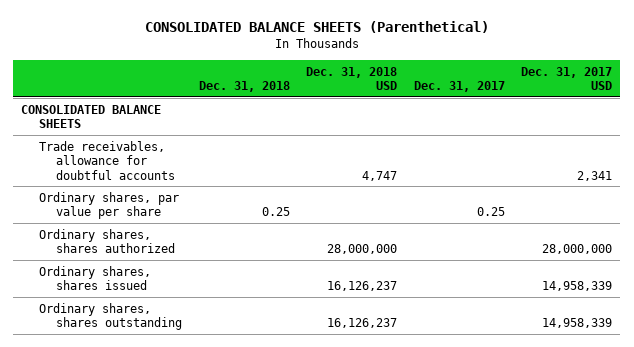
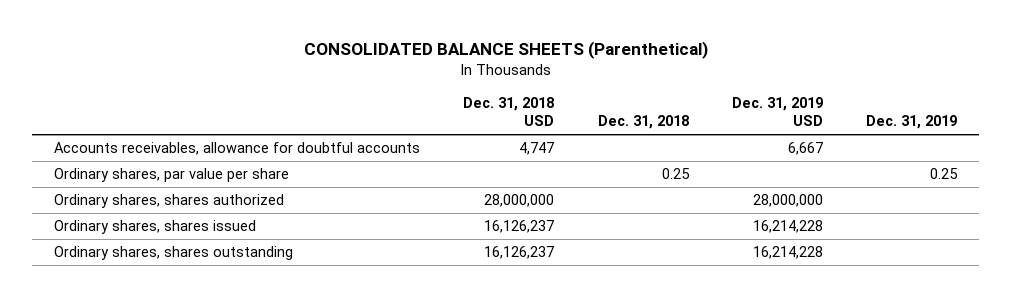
- | Dec. 31, 2018 | Dec. 31, 2018 USD | Dec. 31, 2017 | Dec. 31, 2017 USD
+ | Dec. 31, 2018 USD | Dec. 31, 2018 | Dec. 31, 2019 USD | Dec. 31, 2019
- CONSOLIDATED BALANCE SHEETS
- Trade receivables, allowance for doubtful accounts | | 4,747 | | 2,341
+ Accounts receivables, allowance for doubtful accounts | 4,747 | | 6,667 |

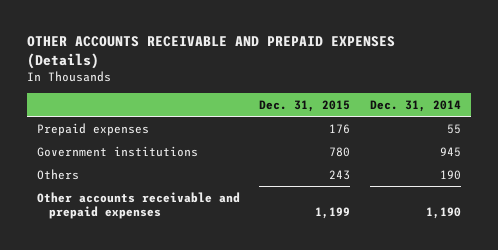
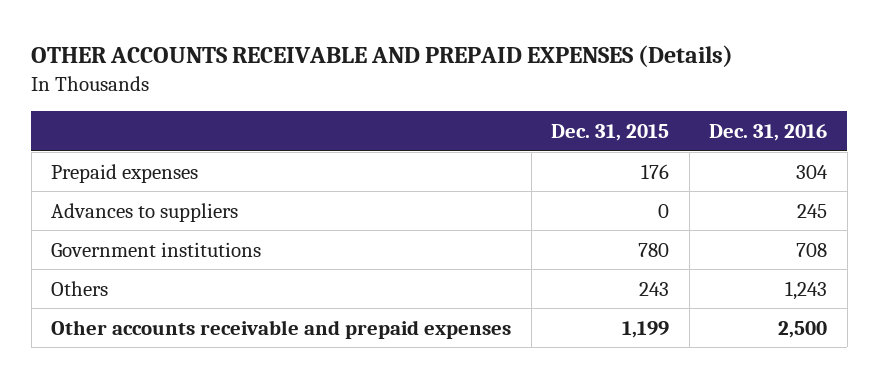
- | Dec. 31, 2015 | Dec. 31, 2014
+ | Dec. 31, 2015 | Dec. 31, 2016
+ Advances to suppliers | 0 | 245

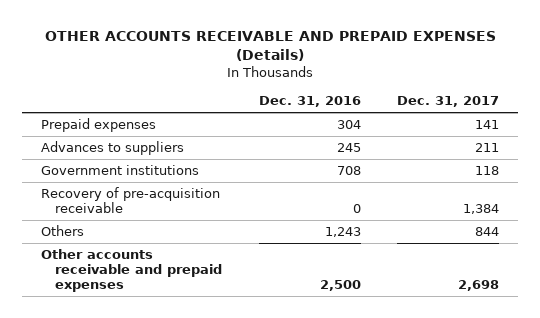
- | Dec. 31, 2015 | Dec. 31, 2016
+ | Dec. 31, 2016 | Dec. 31, 2017
+ Recovery of pre-acquisition receivable | 0 | 1,384

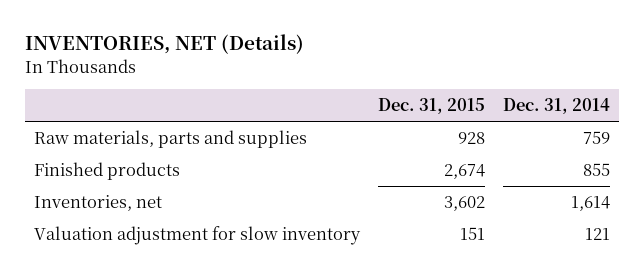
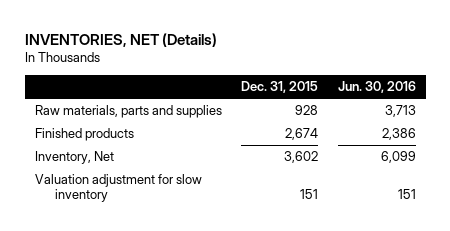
- | Dec. 31, 2015 | Dec. 31, 2014
+ | Dec. 31, 2015 | Jun. 30, 2016
- Inventories, net | 3,602 | 1,614
+ Inventory, Net | 3,602 | 6,099

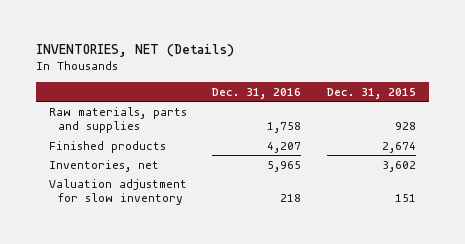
- | Dec. 31, 2015 | Jun. 30, 2016
+ | Dec. 31, 2016 | Dec. 31, 2015
- Inventory, Net | 3,602 | 6,099
+ Inventories, net | 5,965 | 3,602

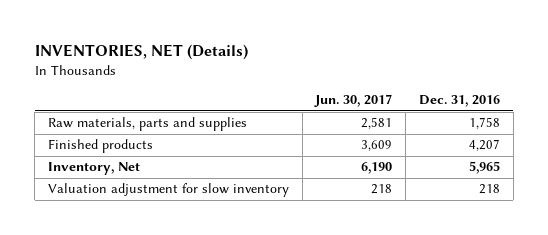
- | Dec. 31, 2016 | Dec. 31, 2015
+ | Jun. 30, 2017 | Dec. 31, 2016
- Inventories, net | 5,965 | 3,602
+ Inventory, Net | 6,190 | 5,965

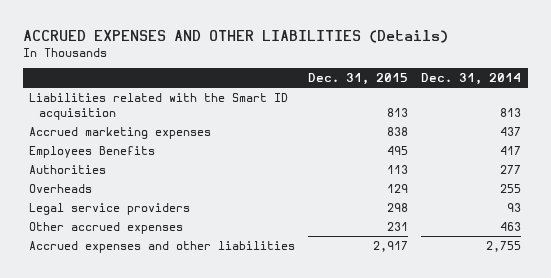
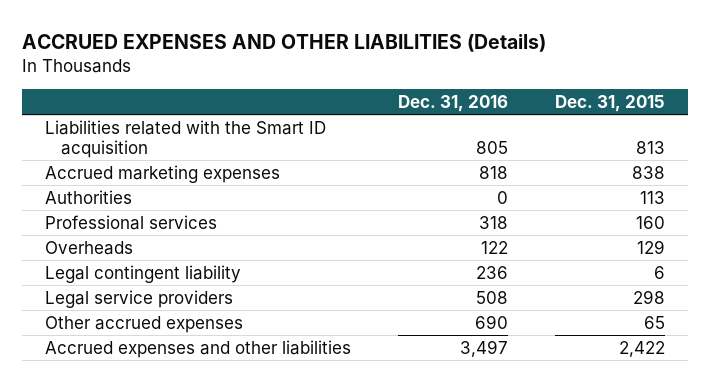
- | Dec. 31, 2015 | Dec. 31, 2014
+ | Dec. 31, 2016 | Dec. 31, 2015
- Employees Benefits | 495 | 417
+ Professional services | 318 | 160
+ Legal contingent liability | 236 | 6
- Other accrued expenses | 231 | 463
- Accrued expenses and other liabilities | 2,917 | 2,755
+ Other accrued expenses | 690 | 65
+ Accrued expenses and other liabilities | 3,497 | 2,422

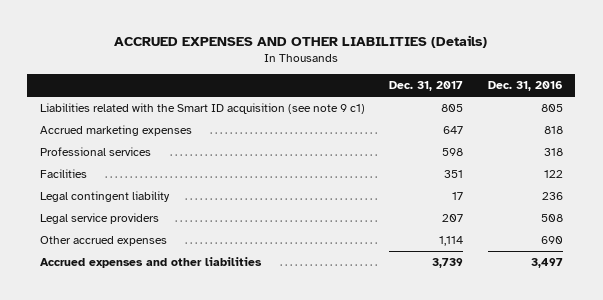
- | Dec. 31, 2016 | Dec. 31, 2015
+ | Dec. 31, 2017 | Dec. 31, 2016
- Liabilities related with the Smart ID acquisition | 805 | 813
+ Liabilities related with the Smart ID acquisition (see note 9 c1) | 805 | 805
- Authorities | 0 | 113
- Overheads | 122 | 129
+ Facilities | 351 | 122

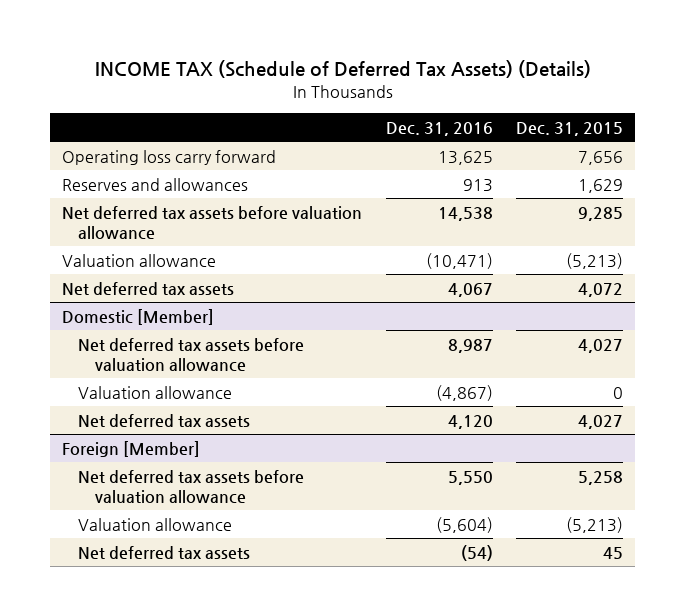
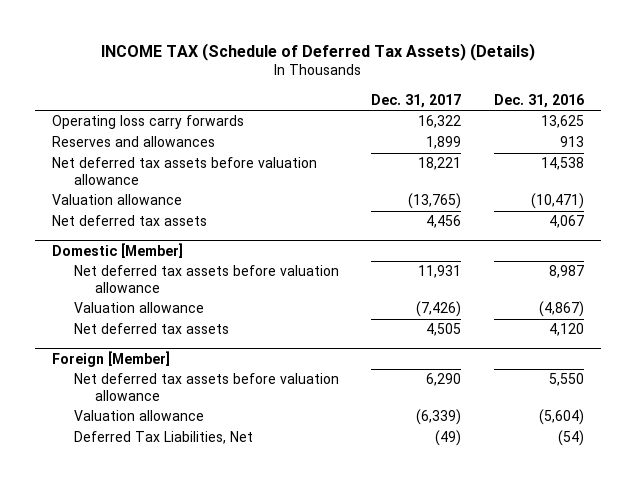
- | Dec. 31, 2016 | Dec. 31, 2015
+ | Dec. 31, 2017 | Dec. 31, 2016
- Operating loss carry forward | 13,625 | 7,656
+ Operating loss carry forwards | 16,322 | 13,625
@ Foreign [Member]
- Net deferred tax assets | (54) | 45
+ Deferred Tax Liabilities, Net | (49) | (54)

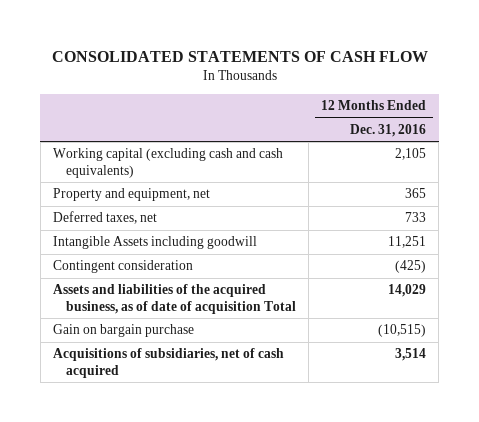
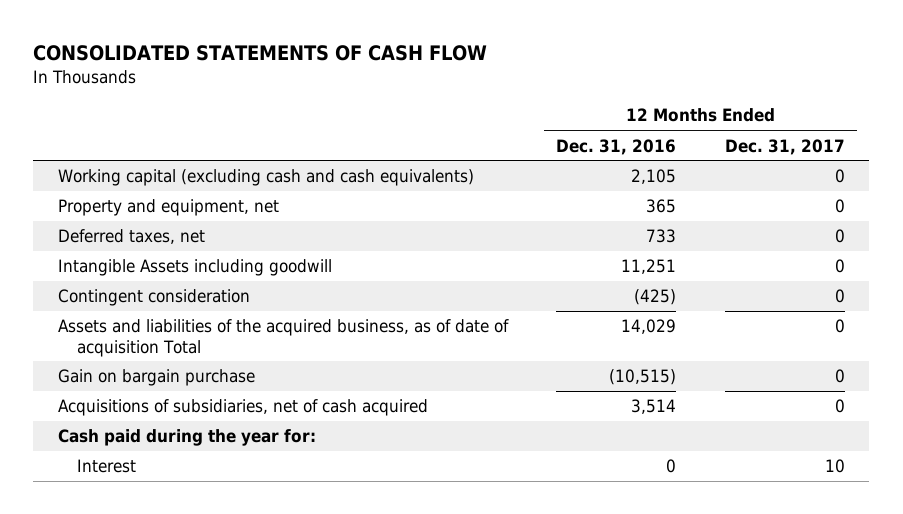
- | 12 Months Ended Dec. 31, 2016
+ | 12 Months Ended Dec. 31, 2016 | 12 Months Ended Dec. 31, 2017
+ Cash paid during the year for:
+ Interest | 0 | 10

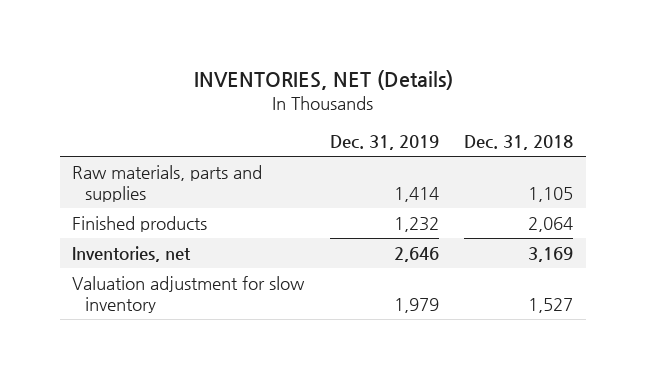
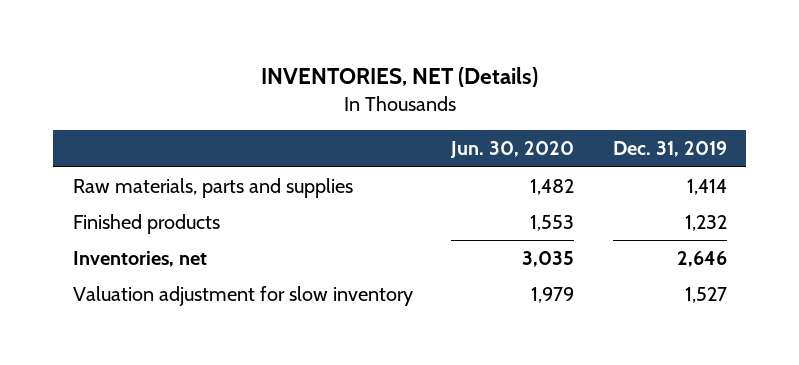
- | Dec. 31, 2019 | Dec. 31, 2018
+ | Jun. 30, 2020 | Dec. 31, 2019
- Valuation adjustment for slow inventory | 1,979 | 1,527
+ Valuation adjustment for slow inventory | 1,979 | 1,527

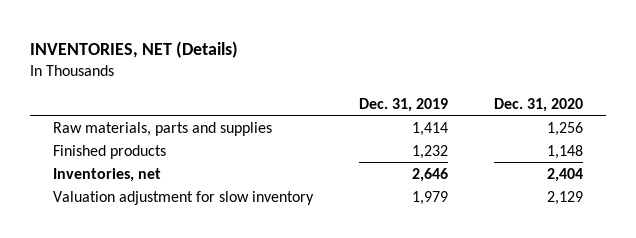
- | Jun. 30, 2020 | Dec. 31, 2019
+ | Dec. 31, 2019 | Dec. 31, 2020
- Valuation adjustment for slow inventory | 1,979 | 1,527
+ Valuation adjustment for slow inventory | 1,979 | 2,129

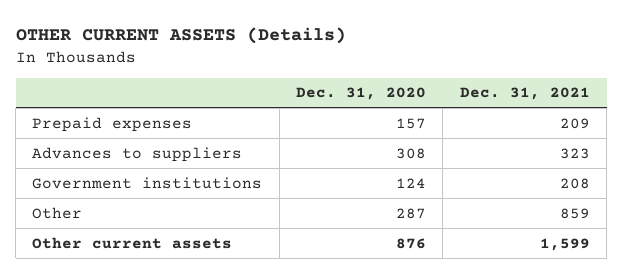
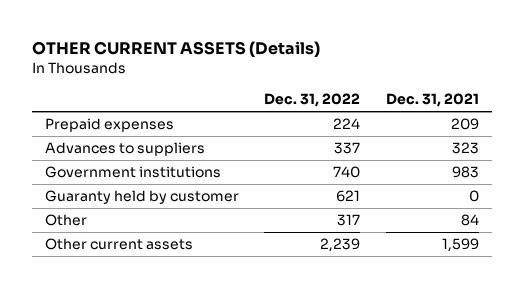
- | Dec. 31, 2020 | Dec. 31, 2021
+ | Dec. 31, 2022 | Dec. 31, 2021
- Government institutions | 124 | 208
- Other | 287 | 859
+ Government institutions | 740 | 983
+ Guaranty held by customer | 621 | 0
+ Other | 317 | 84

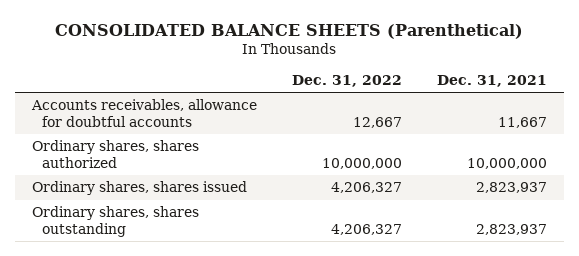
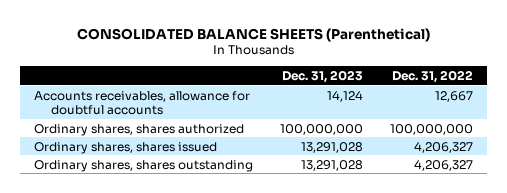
- | Dec. 31, 2022 | Dec. 31, 2021
+ | Dec. 31, 2023 | Dec. 31, 2022
- Ordinary shares, shares authorized | 10,000,000 | 10,000,000
+ Ordinary shares, shares authorized | 100,000,000 | 100,000,000

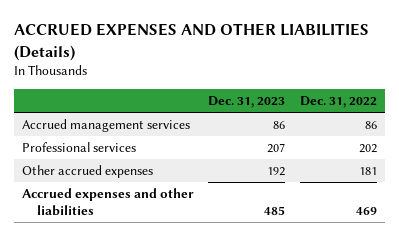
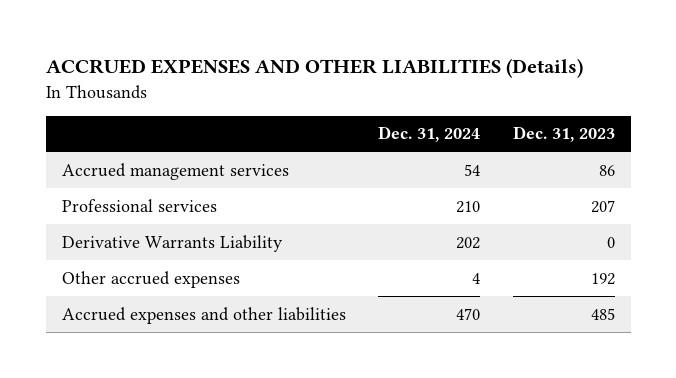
- | Dec. 31, 2023 | Dec. 31, 2022
+ | Dec. 31, 2024 | Dec. 31, 2023
+ Derivative Warrants Liability | 202 | 0

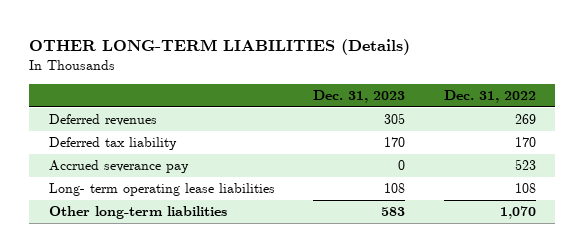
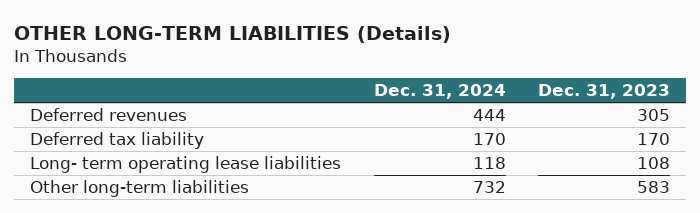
- | Dec. 31, 2023 | Dec. 31, 2022
+ | Dec. 31, 2024 | Dec. 31, 2023
- Accrued severance pay | 0 | 523

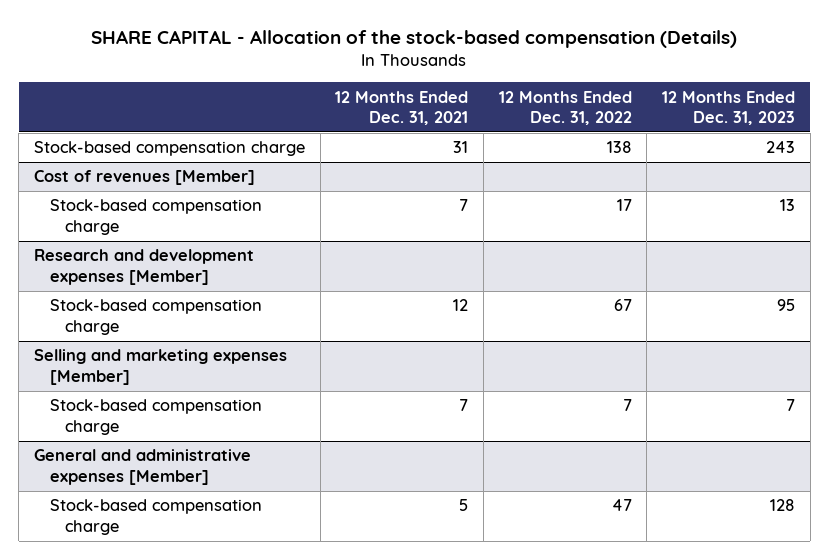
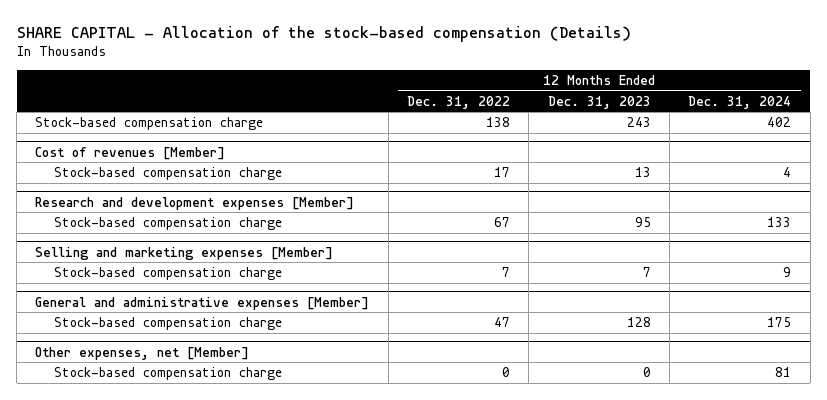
- | 12 Months Ended Dec. 31, 2021 | 12 Months Ended Dec. 31, 2022 | 12 Months Ended Dec. 31, 2023
+ | 12 Months Ended Dec. 31, 2022 | 12 Months Ended Dec. 31, 2023 | 12 Months Ended Dec. 31, 2024
+ Other expenses, net [Member]
+ Stock-based compensation charge | 0 | 0 | 81

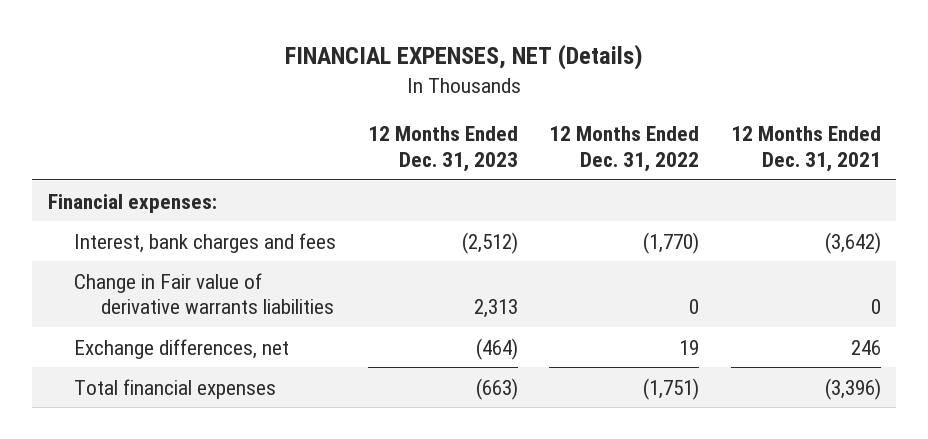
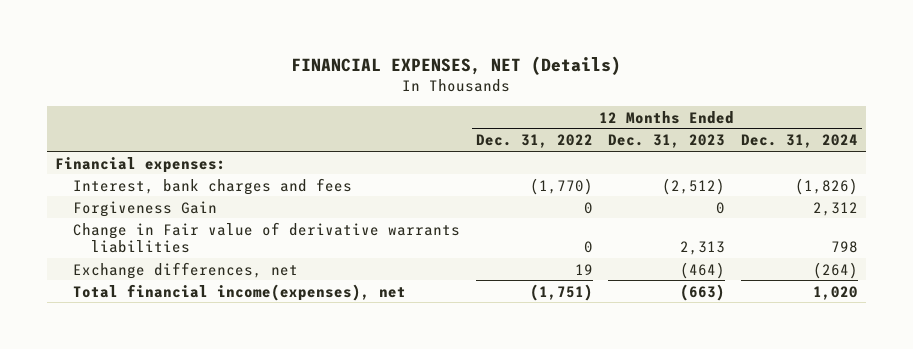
- | 12 Months Ended Dec. 31, 2023 | 12 Months Ended Dec. 31, 2022 | 12 Months Ended Dec. 31, 2021
+ | 12 Months Ended Dec. 31, 2022 | 12 Months Ended Dec. 31, 2023 | 12 Months Ended Dec. 31, 2024
+ Forgiveness Gain | 0 | 0 | 2,312
- Total financial expenses | (663) | (1,751) | (3,396)
+ Total financial income(expenses), net | (1,751) | (663) | 1,020

